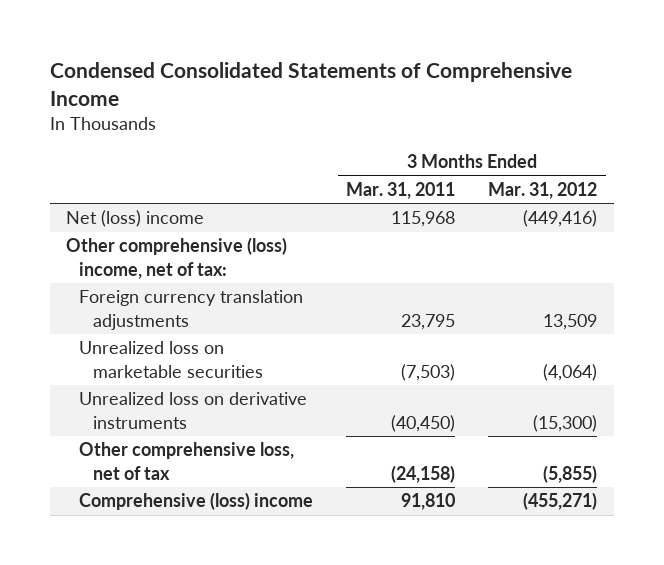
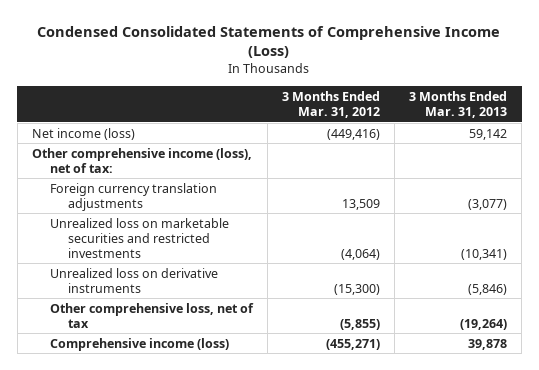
- Condensed Consolidated Statements of Comprehensive Income
+ Condensed Consolidated Statements of Comprehensive Income (Loss)
- | 3 Months Ended Mar. 31, 2011 | 3 Months Ended Mar. 31, 2012
+ | 3 Months Ended Mar. 31, 2012 | 3 Months Ended Mar. 31, 2013
- Net (loss) income | 115,968 | (449,416)
- Other comprehensive (loss) income, net of tax:
+ Net income (loss) | (449,416) | 59,142
+ Other comprehensive income (loss), net of tax:
- Unrealized loss on marketable securities | (7,503) | (4,064)
+ Unrealized loss on marketable securities and restricted investments | (4,064) | (10,341)
- Comprehensive (loss) income | 91,810 | (455,271)
+ Comprehensive income (loss) | (455,271) | 39,878

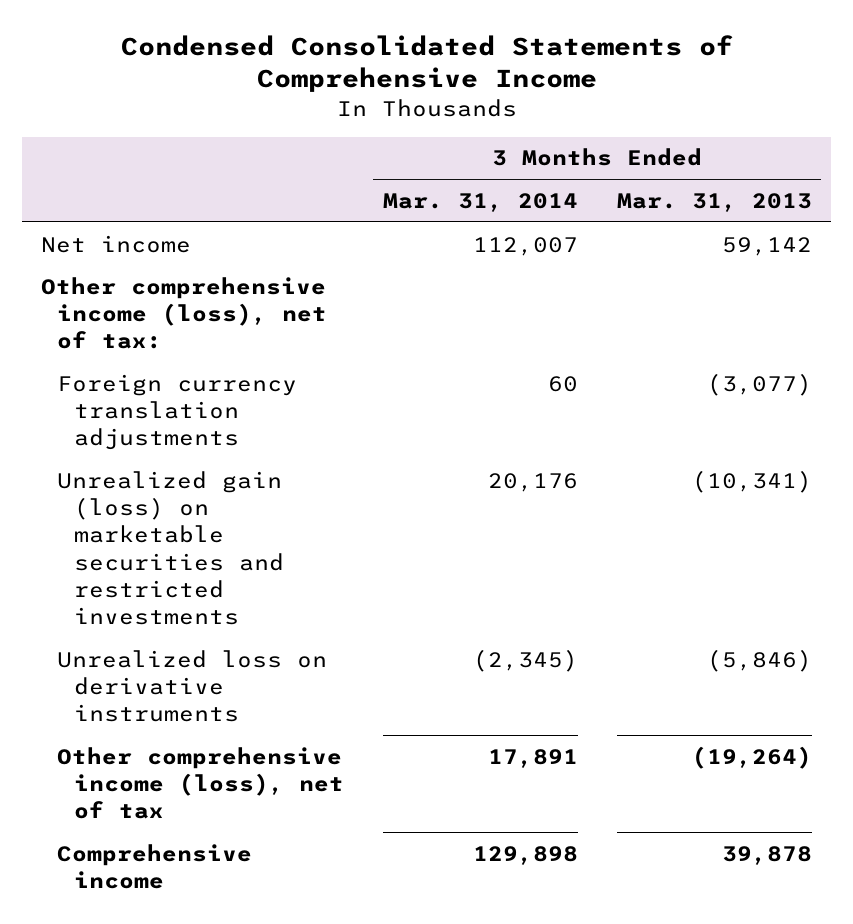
- Condensed Consolidated Statements of Comprehensive Income (Loss)
+ Condensed Consolidated Statements of Comprehensive Income
- | 3 Months Ended Mar. 31, 2012 | 3 Months Ended Mar. 31, 2013
+ | 3 Months Ended Mar. 31, 2014 | 3 Months Ended Mar. 31, 2013
- Net income (loss) | (449,416) | 59,142
+ Net income | 112,007 | 59,142
- Unrealized loss on marketable securities and restricted investments | (4,064) | (10,341)
+ Unrealized gain (loss) on marketable securities and restricted investments | 20,176 | (10,341)
- Other comprehensive loss, net of tax | (5,855) | (19,264)
- Comprehensive income (loss) | (455,271) | 39,878
+ Other comprehensive income (loss), net of tax | 17,891 | (19,264)
+ Comprehensive income | 129,898 | 39,878

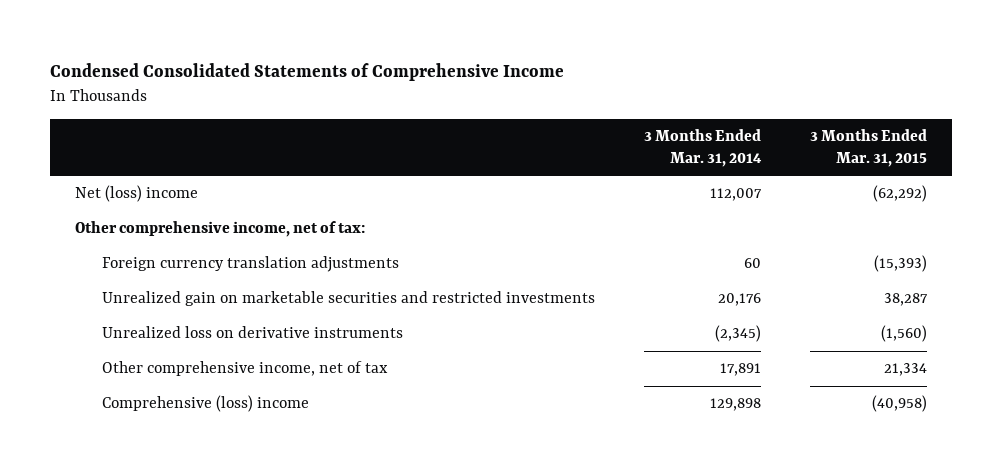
- | 3 Months Ended Mar. 31, 2014 | 3 Months Ended Mar. 31, 2013
+ | 3 Months Ended Mar. 31, 2014 | 3 Months Ended Mar. 31, 2015
- Net income | 112,007 | 59,142
- Other comprehensive income (loss), net of tax:
+ Net (loss) income | 112,007 | (62,292)
+ Other comprehensive income, net of tax:
- Unrealized gain (loss) on marketable securities and restricted investments | 20,176 | (10,341)
+ Unrealized gain on marketable securities and restricted investments | 20,176 | 38,287
- Other comprehensive income (loss), net of tax | 17,891 | (19,264)
- Comprehensive income | 129,898 | 39,878
+ Other comprehensive income, net of tax | 17,891 | 21,334
+ Comprehensive (loss) income | 129,898 | (40,958)

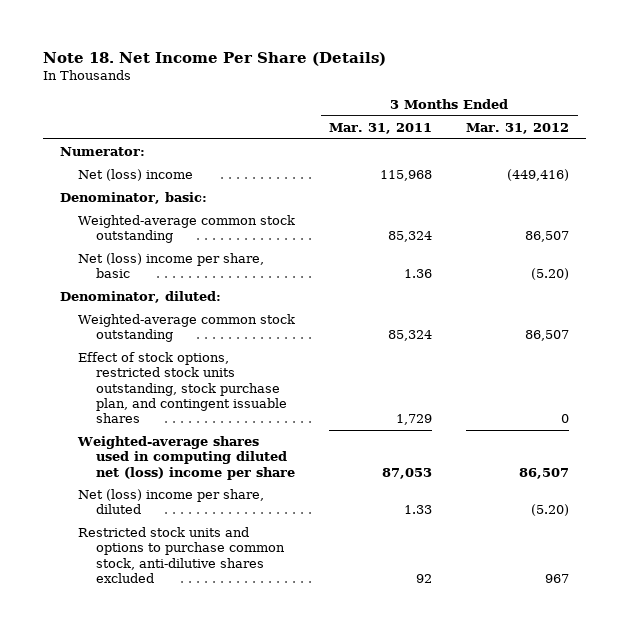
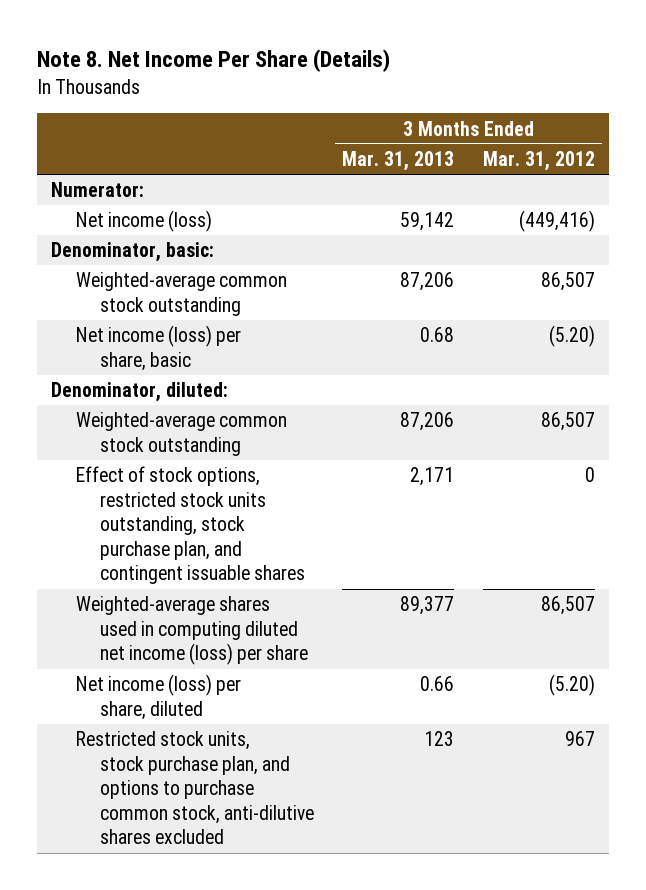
- Note 18. Net Income Per Share (Details)
+ Note 8. Net Income Per Share (Details)
- | 3 Months Ended Mar. 31, 2011 | 3 Months Ended Mar. 31, 2012
+ | 3 Months Ended Mar. 31, 2013 | 3 Months Ended Mar. 31, 2012
- Net (loss) income | 115,968 | (449,416)
+ Net income (loss) | 59,142 | (449,416)
- Net (loss) income per share, basic | 1.36 | (5.20)
+ Net income (loss) per share, basic | 0.68 | (5.20)
- Weighted-average shares used in computing diluted net (loss) income per share | 87,053 | 86,507
- Net (loss) income per share, diluted | 1.33 | (5.20)
- Restricted stock units and options to purchase common stock, anti-dilutive shares excluded | 92 | 967
+ Weighted-average shares used in computing diluted net income (loss) per share | 89,377 | 86,507
+ Net income (loss) per share, diluted | 0.66 | (5.20)
+ Restricted stock units, stock purchase plan, and options to purchase common stock, anti-dilutive shares excluded | 123 | 967

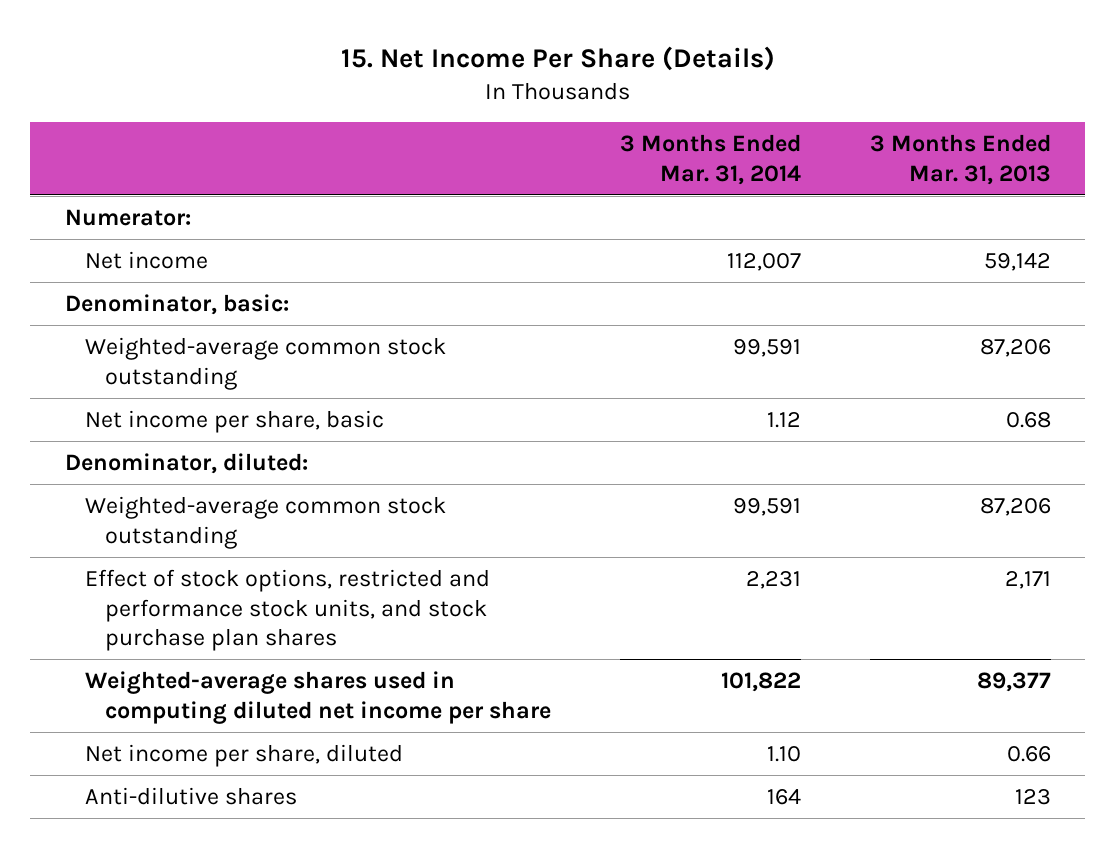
- Note 8. Net Income Per Share (Details)
+ 15. Net Income Per Share (Details)
- | 3 Months Ended Mar. 31, 2013 | 3 Months Ended Mar. 31, 2012
+ | 3 Months Ended Mar. 31, 2014 | 3 Months Ended Mar. 31, 2013
- Net income (loss) | 59,142 | (449,416)
+ Net income | 112,007 | 59,142
- Net income (loss) per share, basic | 0.68 | (5.20)
+ Net income per share, basic | 1.12 | 0.68
- Effect of stock options, restricted stock units outstanding, stock purchase plan, and contingent issuable shares | 2,171 | 0
- Weighted-average shares used in computing diluted net income (loss) per share | 89,377 | 86,507
- Net income (loss) per share, diluted | 0.66 | (5.20)
- Restricted stock units, stock purchase plan, and options to purchase common stock, anti-dilutive shares excluded | 123 | 967
+ Effect of stock options, restricted and performance stock units, and stock purchase plan shares | 2,231 | 2,171
+ Weighted-average shares used in computing diluted net income per share | 101,822 | 89,377
+ Net income per share, diluted | 1.10 | 0.66
+ Anti-dilutive shares | 164 | 123

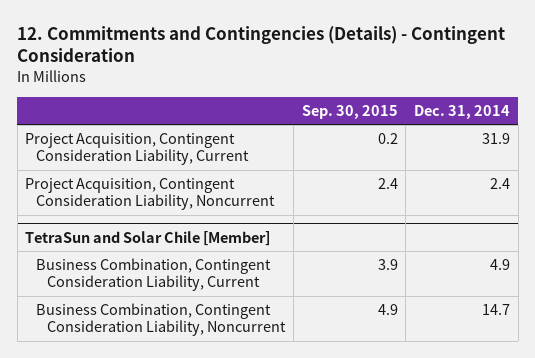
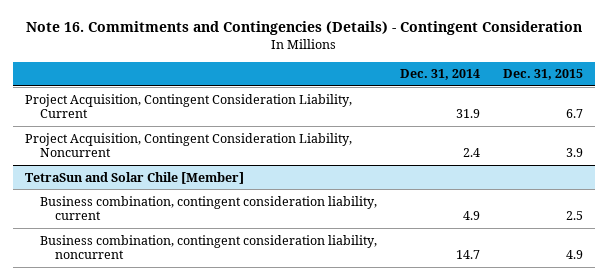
- 12. Commitments and Contingencies (Details) - Contingent Consideration
+ Note 16. Commitments and Contingencies (Details) - Contingent Consideration
- | Sep. 30, 2015 | Dec. 31, 2014
+ | Dec. 31, 2014 | Dec. 31, 2015
@ TetraSun and Solar Chile [Member]
- Business Combination, Contingent Consideration Liability, Current | 3.9 | 4.9
- Business Combination, Contingent Consideration Liability, Noncurrent | 4.9 | 14.7
+ Business combination, contingent consideration liability, current | 4.9 | 2.5
+ Business combination, contingent consideration liability, noncurrent | 14.7 | 4.9

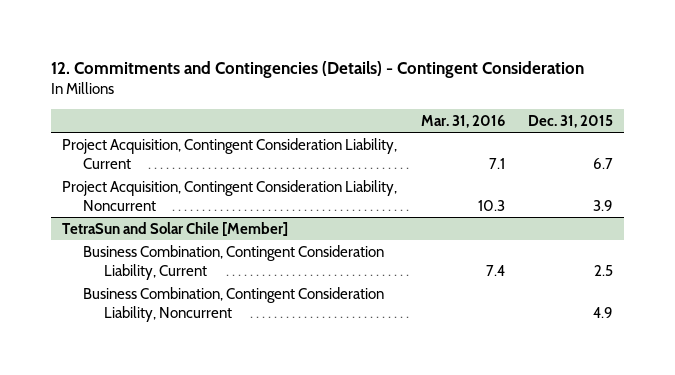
- Note 16. Commitments and Contingencies (Details) - Contingent Consideration
+ 12. Commitments and Contingencies (Details) - Contingent Consideration
- | Dec. 31, 2014 | Dec. 31, 2015
+ | Mar. 31, 2016 | Dec. 31, 2015
@ TetraSun and Solar Chile [Member]
- Business combination, contingent consideration liability, current | 4.9 | 2.5
- Business combination, contingent consideration liability, noncurrent | 14.7 | 4.9
+ Business Combination, Contingent Consideration Liability, Current | 7.4 | 2.5
+ Business Combination, Contingent Consideration Liability, Noncurrent | | 4.9

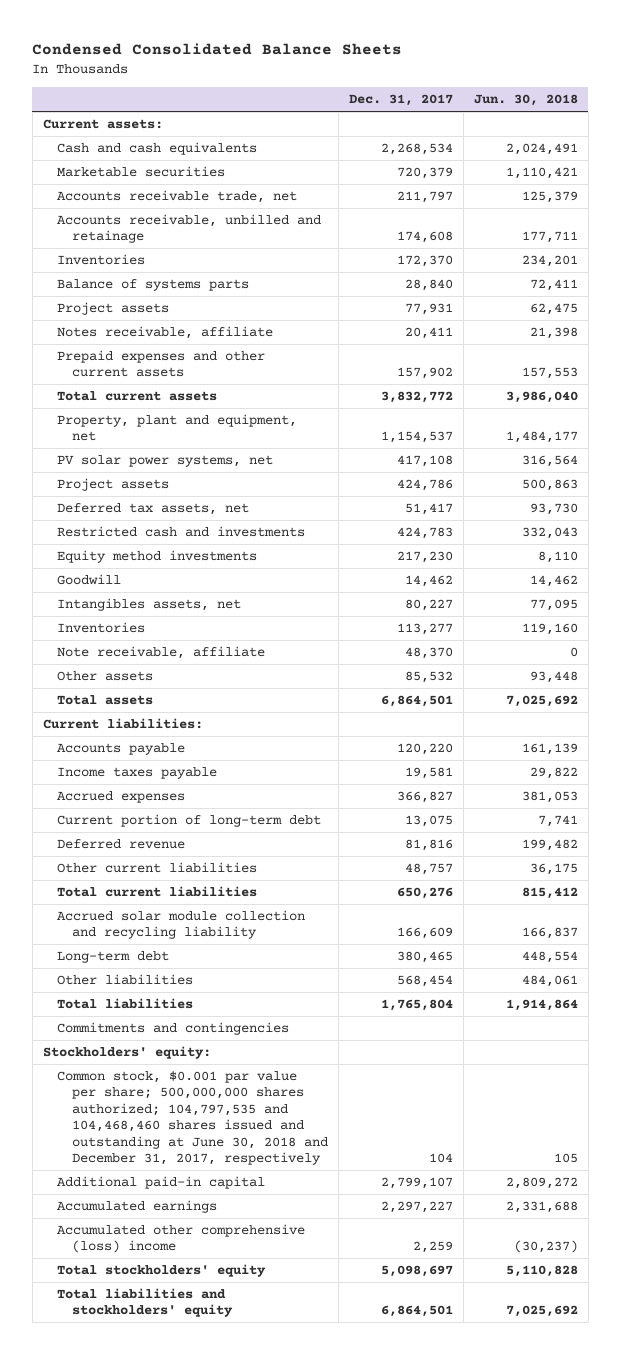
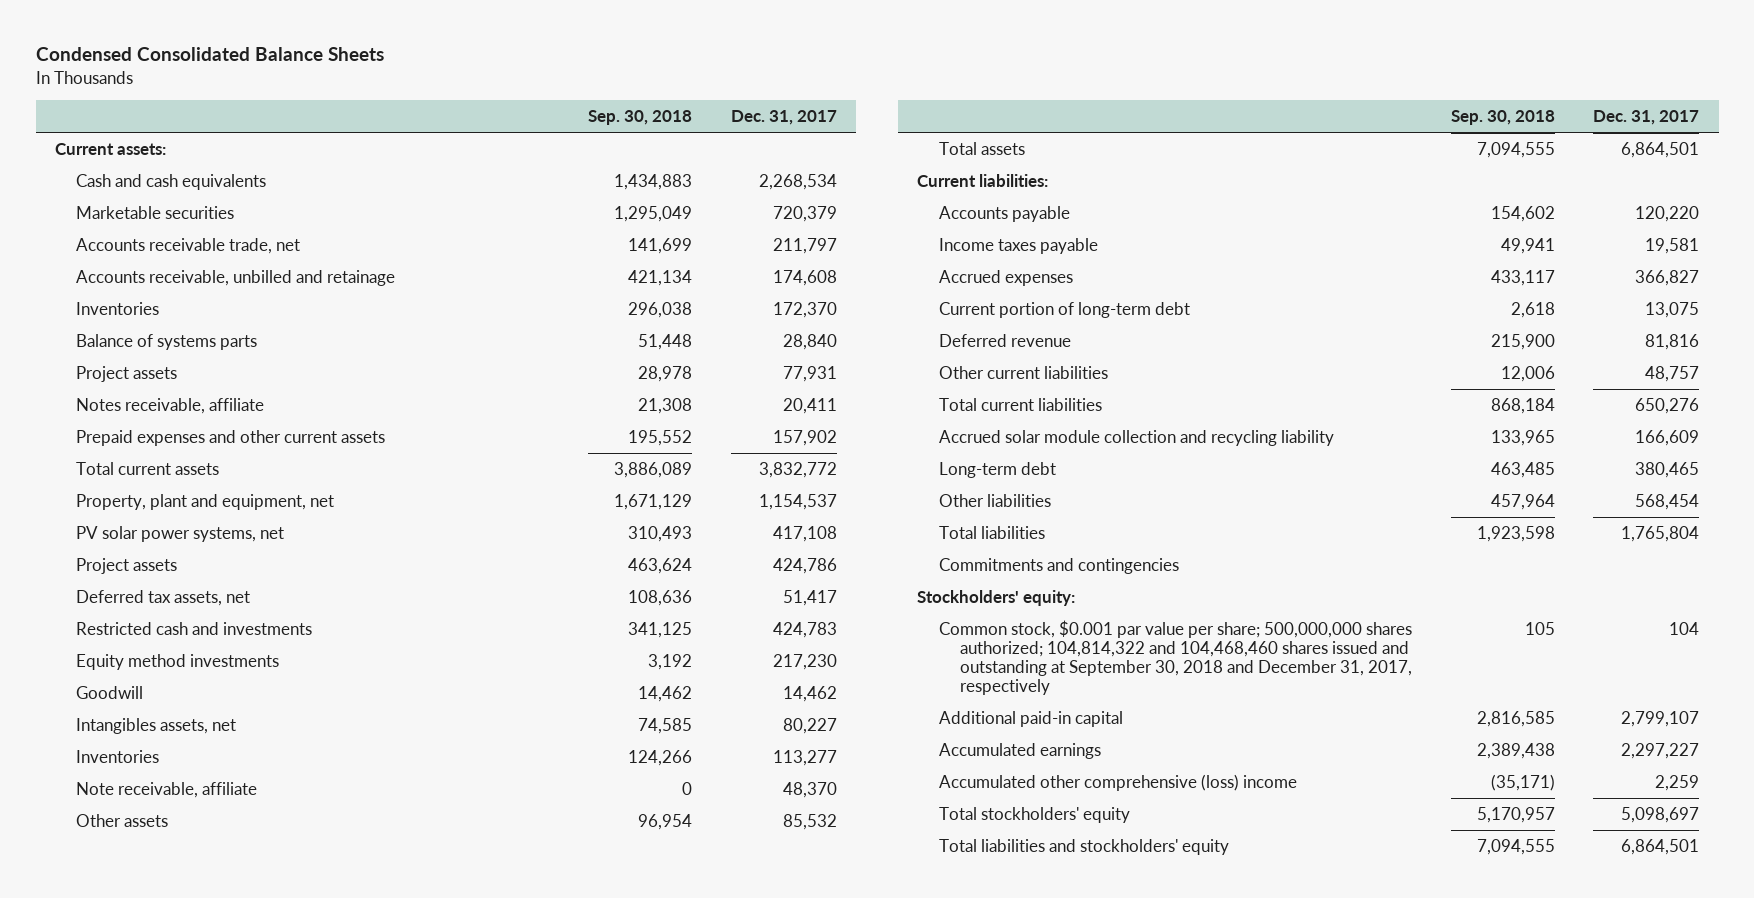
- | Dec. 31, 2017 | Jun. 30, 2018
+ | Sep. 30, 2018 | Dec. 31, 2017
- Common stock, $0.001 par value per share; 500,000,000 shares authorized; 104,797,535 and 104,468,460 shares issued and outstanding at June 30, 2018 and December 31, 2017, respectively | 104 | 105
+ Common stock, $0.001 par value per share; 500,000,000 shares authorized; 104,814,322 and 104,468,460 shares issued and outstanding at September 30, 2018 and December 31, 2017, respectively | 105 | 104

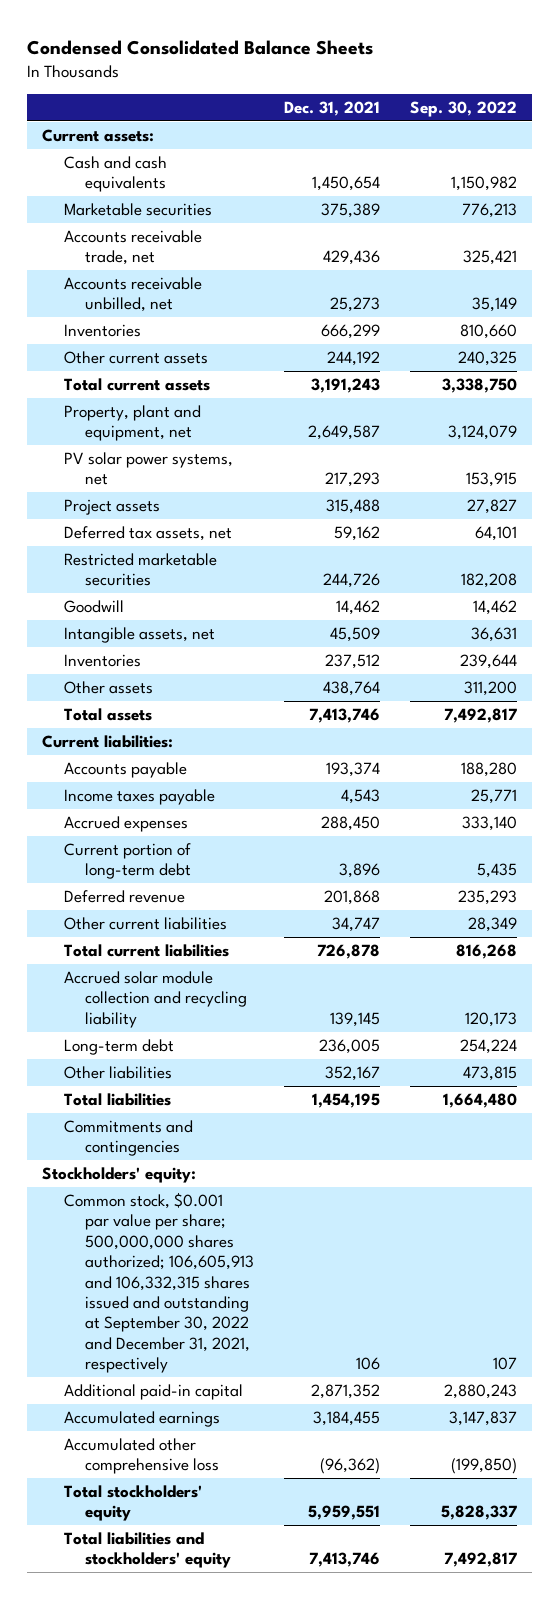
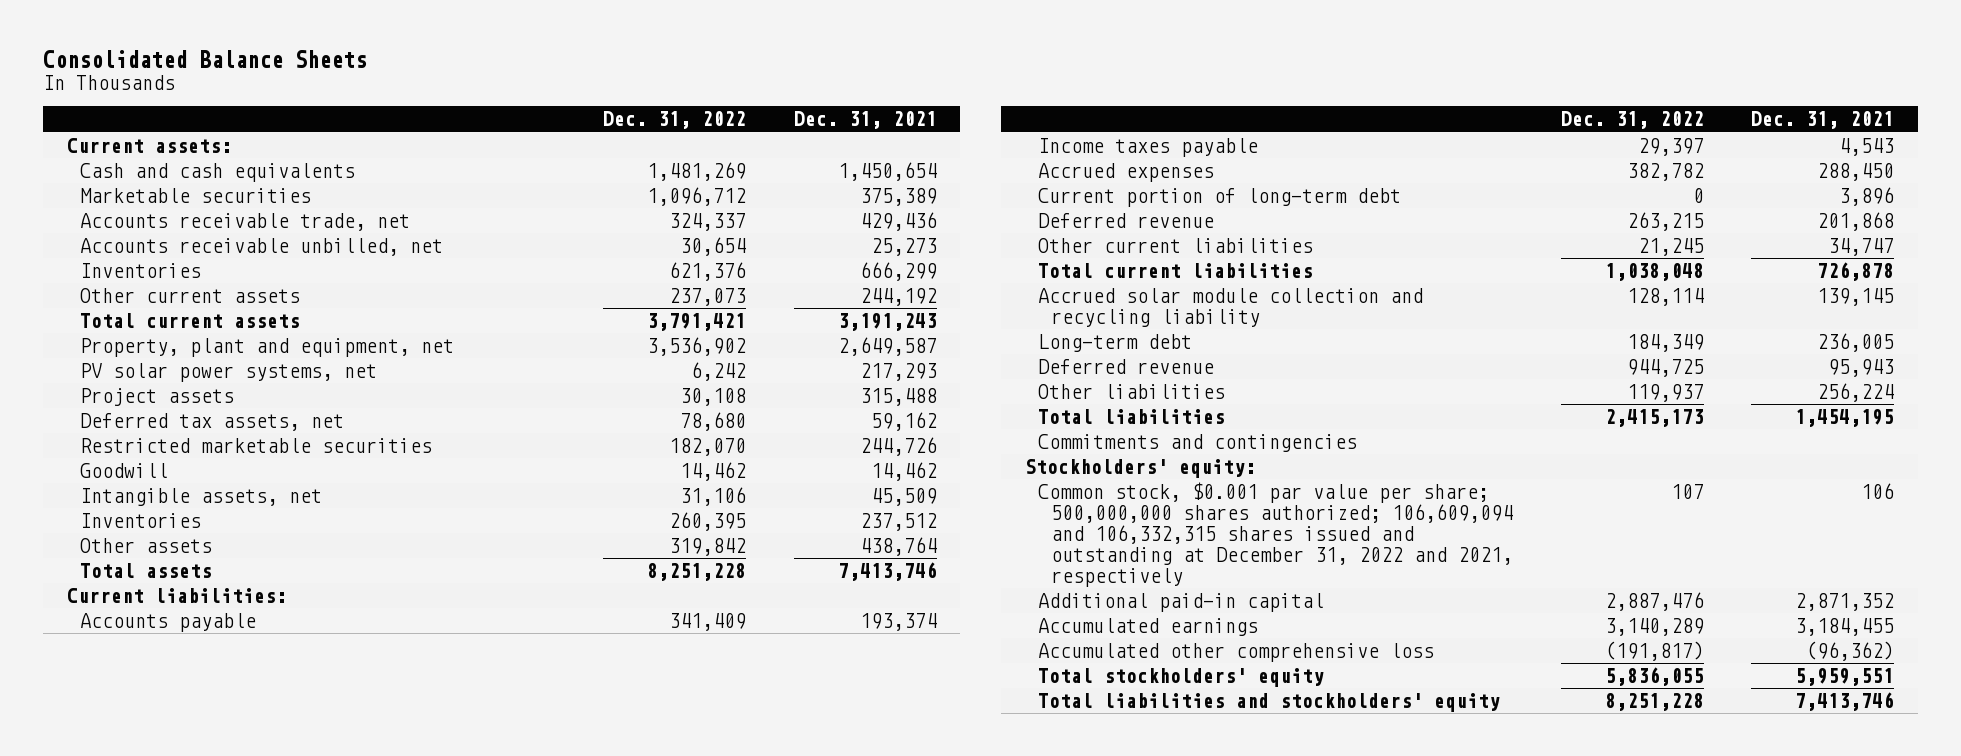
- Condensed Consolidated Balance Sheets
+ Consolidated Balance Sheets
- | Dec. 31, 2021 | Sep. 30, 2022
+ | Dec. 31, 2022 | Dec. 31, 2021
- Other liabilities | 352,167 | 473,815
+ Deferred revenue | 944,725 | 95,943
+ Other liabilities | 119,937 | 256,224
- Common stock, $0.001 par value per share; 500,000,000 shares authorized; 106,605,913 and 106,332,315 shares issued and outstanding at September 30, 2022 and December 31, 2021, respectively | 106 | 107
+ Common stock, $0.001 par value per share; 500,000,000 shares authorized; 106,609,094 and 106,332,315 shares issued and outstanding at December 31, 2022 and 2021, respectively | 107 | 106

